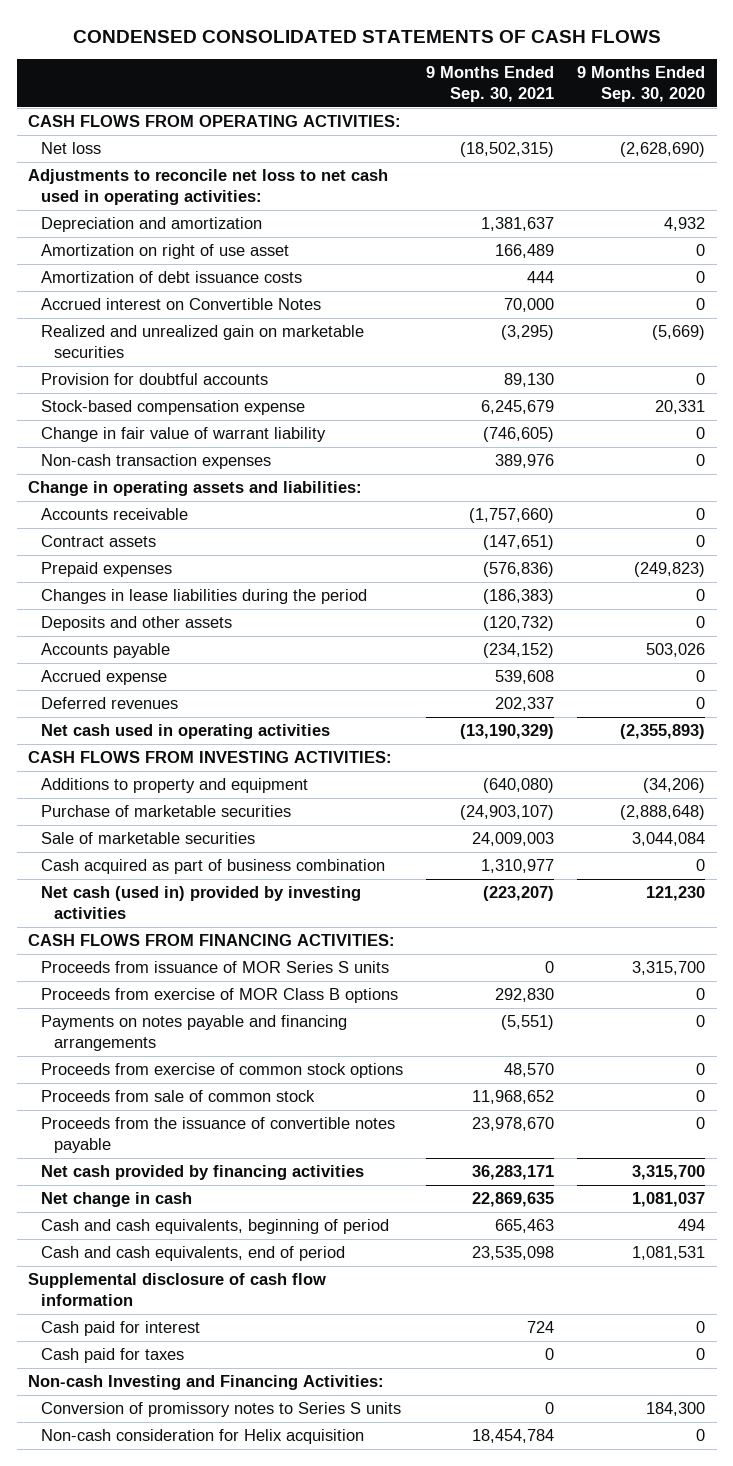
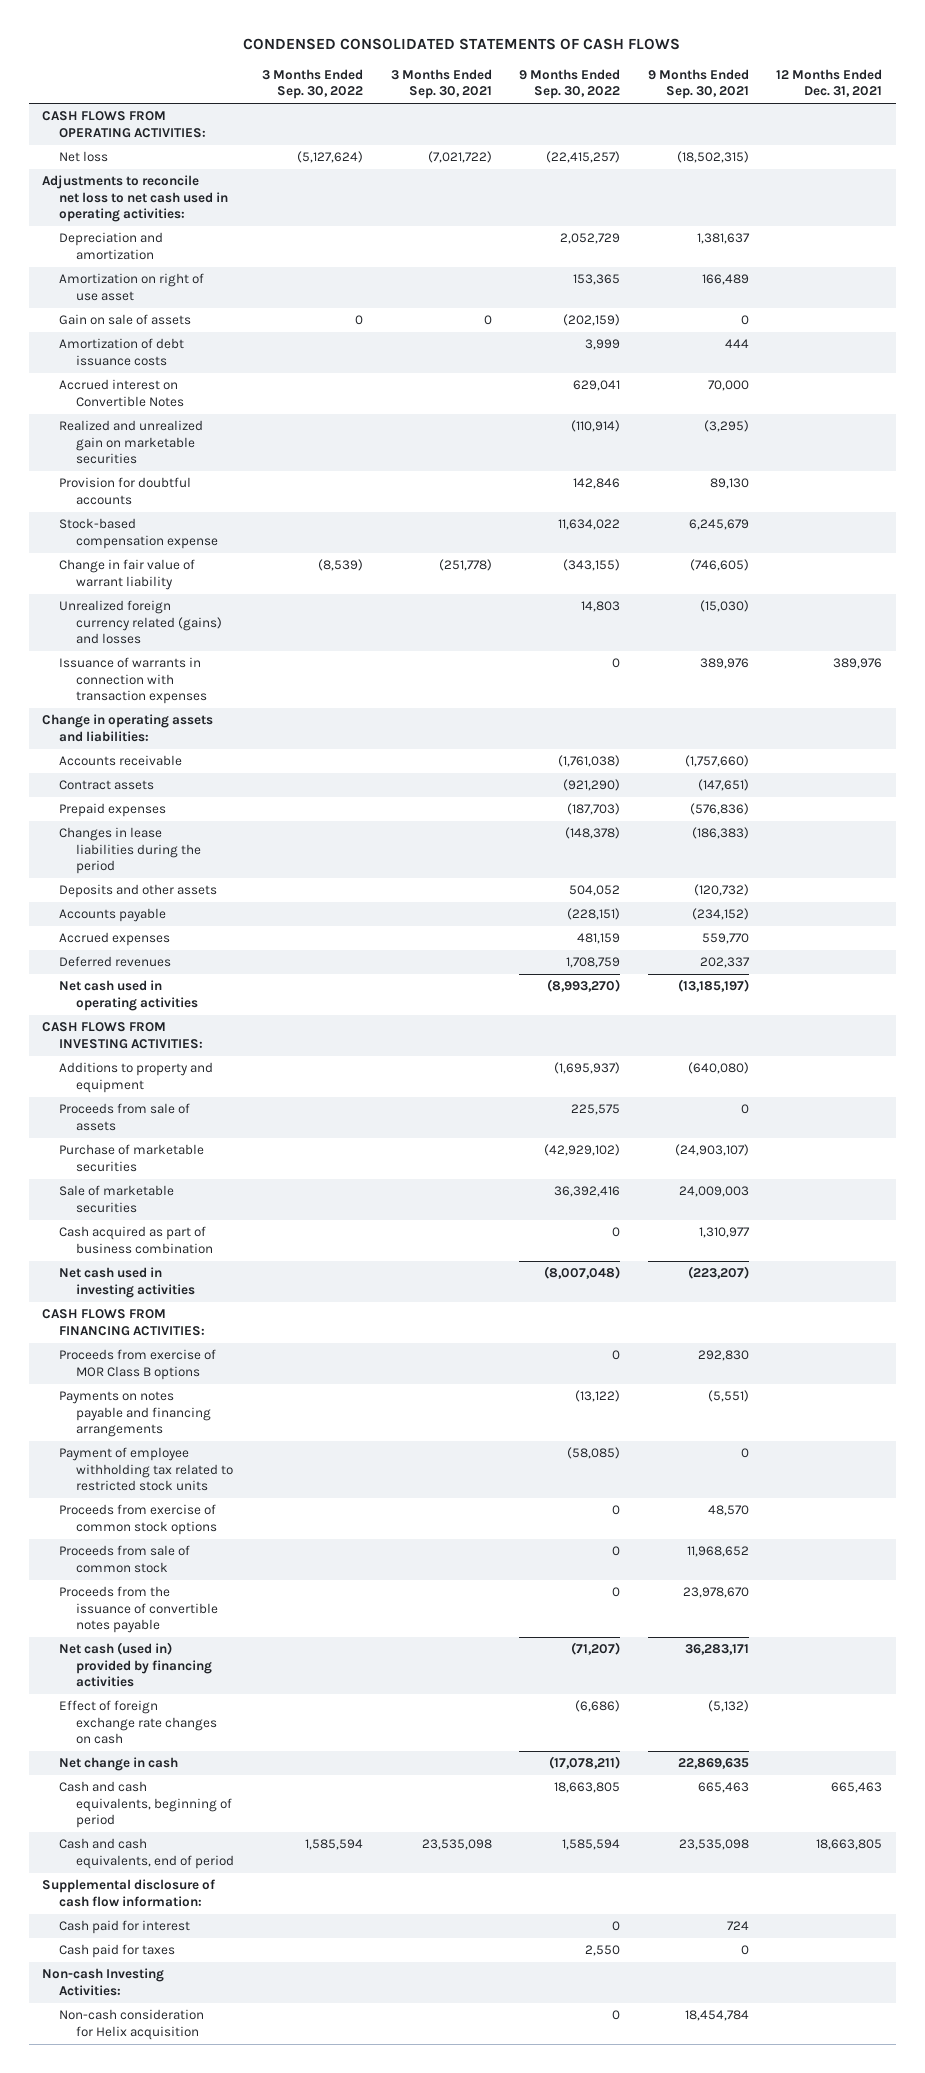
- | 9 Months Ended Sep. 30, 2021 | 9 Months Ended Sep. 30, 2020
+ | 3 Months Ended Sep. 30, 2022 | 3 Months Ended Sep. 30, 2021 | 9 Months Ended Sep. 30, 2022 | 9 Months Ended Sep. 30, 2021 | 12 Months Ended Dec. 31, 2021
+ Gain on sale of assets | 0 | 0 | (202,159) | 0 |
- Non-cash transaction expenses | 389,976 | 0
+ Unrealized foreign currency related (gains) and losses | | | 14,803 | (15,030) |
+ Issuance of warrants in connection with transaction expenses | | | 0 | 389,976 | 389,976
- Accrued expense | 539,608 | 0
+ Accrued expenses | | | 481,159 | 559,770 |
- Net cash used in operating activities | (13,190,329) | (2,355,893)
+ Net cash used in operating activities | | | (8,993,270) | (13,185,197) |
+ Proceeds from sale of assets | | | 225,575 | 0 |
- Net cash (used in) provided by investing activities | (223,207) | 121,230
+ Net cash used in investing activities | | | (8,007,048) | (223,207) |
- Proceeds from issuance of MOR Series S units | 0 | 3,315,700
+ Payment of employee withholding tax related to restricted stock units | | | (58,085) | 0 |
- Net cash provided by financing activities | 36,283,171 | 3,315,700
+ Net cash (used in) provided by financing activities | | | (71,207) | 36,283,171 |
+ Effect of foreign exchange rate changes on cash | | | (6,686) | (5,132) |
- Supplemental disclosure of cash flow information
+ Supplemental disclosure of cash flow information:
- Non-cash Investing and Financing Activities:
- Conversion of promissory notes to Series S units | 0 | 184,300
+ Non-cash Investing Activities:

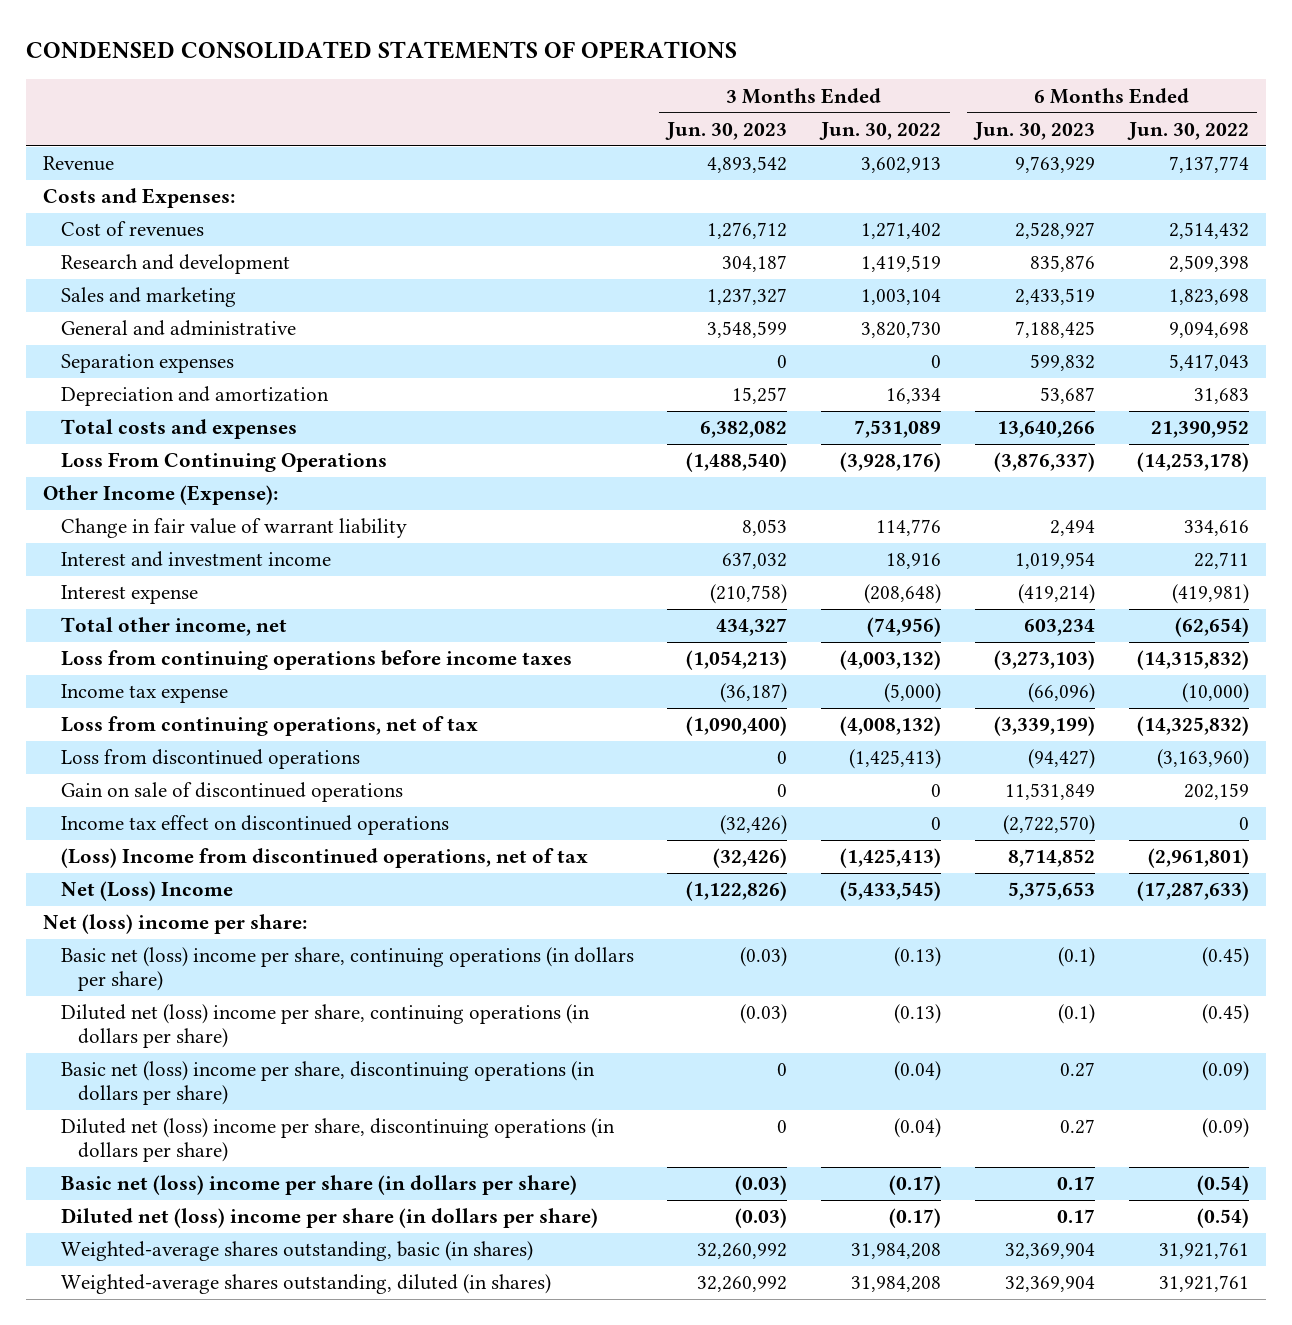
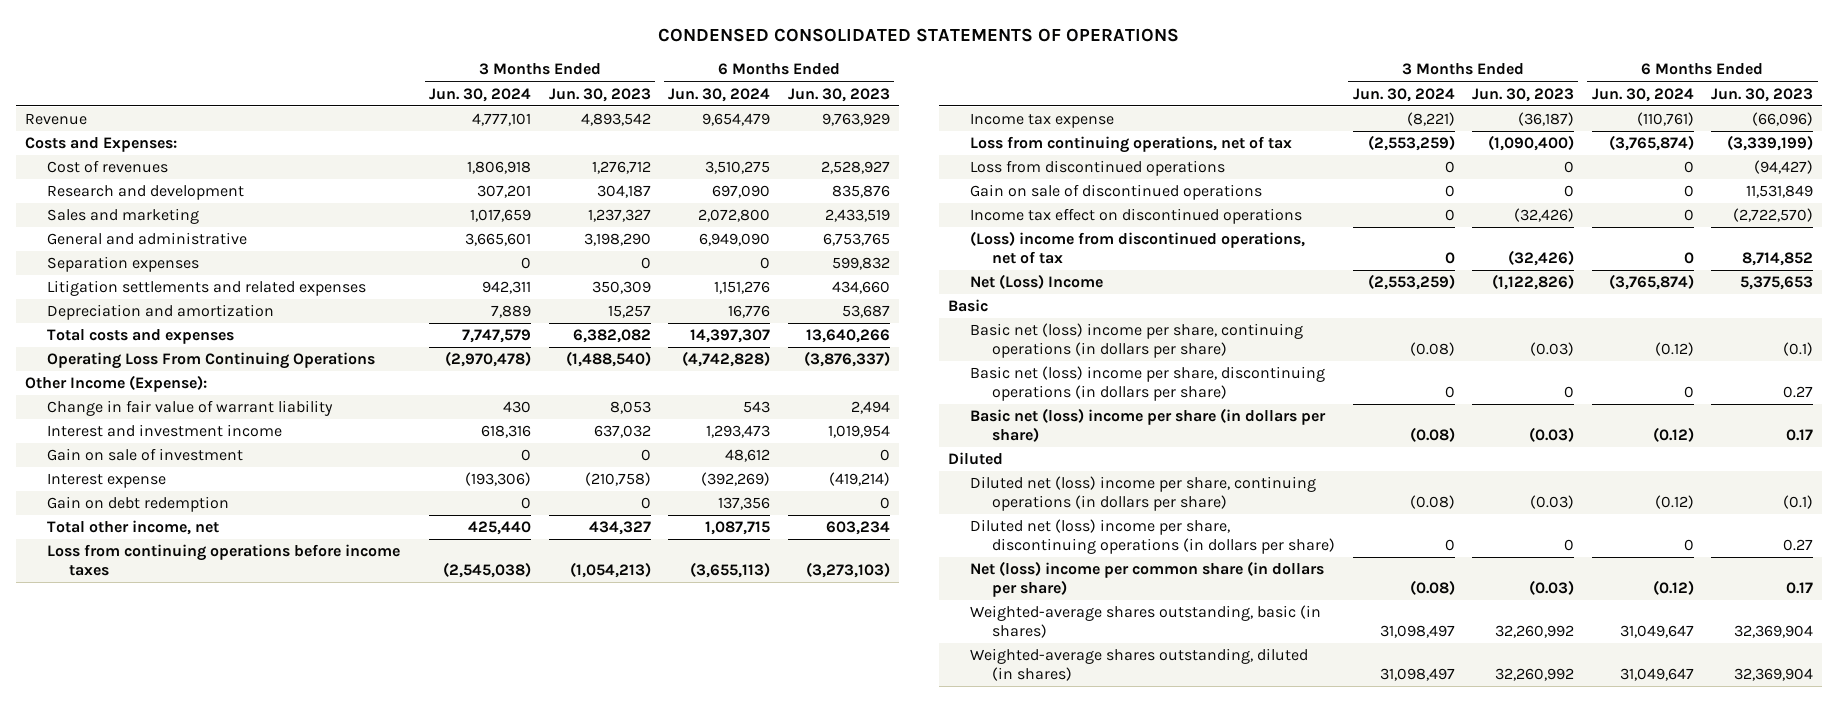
- | 3 Months Ended Jun. 30, 2023 | 3 Months Ended Jun. 30, 2022 | 6 Months Ended Jun. 30, 2023 | 6 Months Ended Jun. 30, 2022
+ | 3 Months Ended Jun. 30, 2024 | 3 Months Ended Jun. 30, 2023 | 6 Months Ended Jun. 30, 2024 | 6 Months Ended Jun. 30, 2023
- General and administrative | 3,548,599 | 3,820,730 | 7,188,425 | 9,094,698
+ General and administrative | 3,665,601 | 3,198,290 | 6,949,090 | 6,753,765
+ Litigation settlements and related expenses | 942,311 | 350,309 | 1,151,276 | 434,660
- Loss From Continuing Operations | (1,488,540) | (3,928,176) | (3,876,337) | (14,253,178)
+ Operating Loss From Continuing Operations | (2,970,478) | (1,488,540) | (4,742,828) | (3,876,337)
+ Gain on sale of investment | 0 | 0 | 48,612 | 0
+ Gain on debt redemption | 0 | 0 | 137,356 | 0
- (Loss) Income from discontinued operations, net of tax | (32,426) | (1,425,413) | 8,714,852 | (2,961,801)
+ (Loss) income from discontinued operations, net of tax | 0 | (32,426) | 0 | 8,714,852
- Net (loss) income per share:
+ Basic
- Diluted net (loss) income per share (in dollars per share) | (0.03) | (0.17) | 0.17 | (0.54)
+ Diluted
moved down: Diluted net (loss) income per share, continuing operations (in dollars per share) | (0.08) | (0.03) | (0.12) | (0.1)
moved down: Diluted net (loss) income per share, discontinuing operations (in dollars per share) | 0 | 0 | 0 | 0.27
+ Net (loss) income per common share (in dollars per share) | (0.08) | (0.03) | (0.12) | 0.17

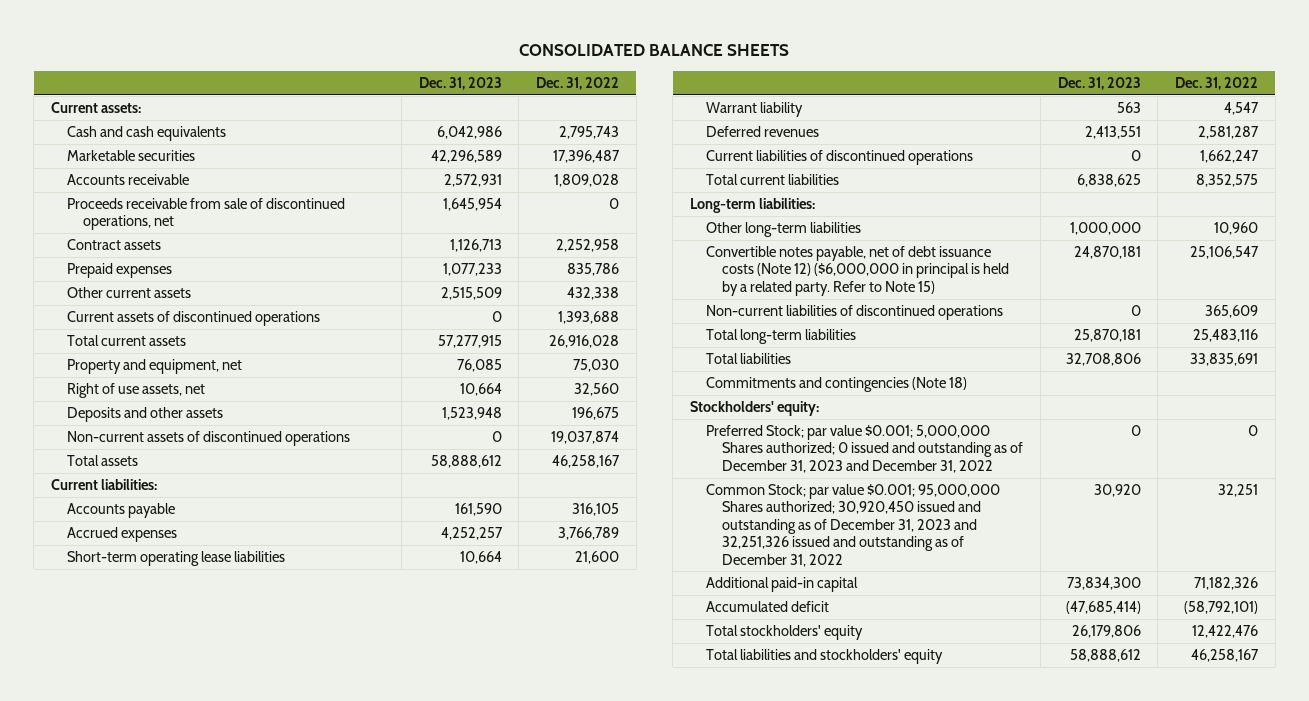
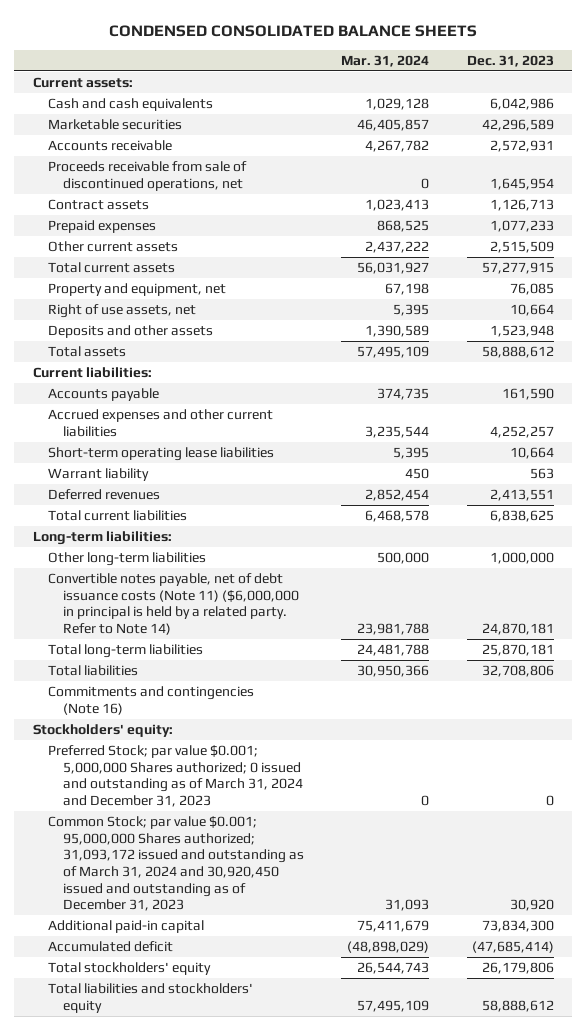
- CONSOLIDATED BALANCE SHEETS
+ CONDENSED CONSOLIDATED BALANCE SHEETS
- | Dec. 31, 2023 | Dec. 31, 2022
+ | Mar. 31, 2024 | Dec. 31, 2023
- Current assets of discontinued operations | 0 | 1,393,688
- Non-current assets of discontinued operations | 0 | 19,037,874
- Accrued expenses | 4,252,257 | 3,766,789
+ Accrued expenses and other current liabilities | 3,235,544 | 4,252,257
- Current liabilities of discontinued operations | 0 | 1,662,247
- Convertible notes payable, net of debt issuance costs (Note 12) ($6,000,000 in principal is held by a related party. Refer to Note 15) | 24,870,181 | 25,106,547
- Non-current liabilities of discontinued operations | 0 | 365,609
+ Convertible notes payable, net of debt issuance costs (Note 11) ($6,000,000 in principal is held by a related party. Refer to Note 14) | 23,981,788 | 24,870,181
- Commitments and contingencies (Note 18)
+ Commitments and contingencies (Note 16)
- Preferred Stock; par value $0.001; 5,000,000 Shares authorized; 0 issued and outstanding as of December 31, 2023 and December 31, 2022 | 0 | 0
- Common Stock; par value $0.001; 95,000,000 Shares authorized; 30,920,450 issued and outstanding as of December 31, 2023 and 32,251,326 issued and outstanding as of December 31, 2022 | 30,920 | 32,251
+ Preferred Stock; par value $0.001; 5,000,000 Shares authorized; 0 issued and outstanding as of March 31, 2024 and December 31, 2023 | 0 | 0
+ Common Stock; par value $0.001; 95,000,000 Shares authorized; 31,093,172 issued and outstanding as of March 31, 2024 and 30,920,450 issued and outstanding as of December 31, 2023 | 31,093 | 30,920

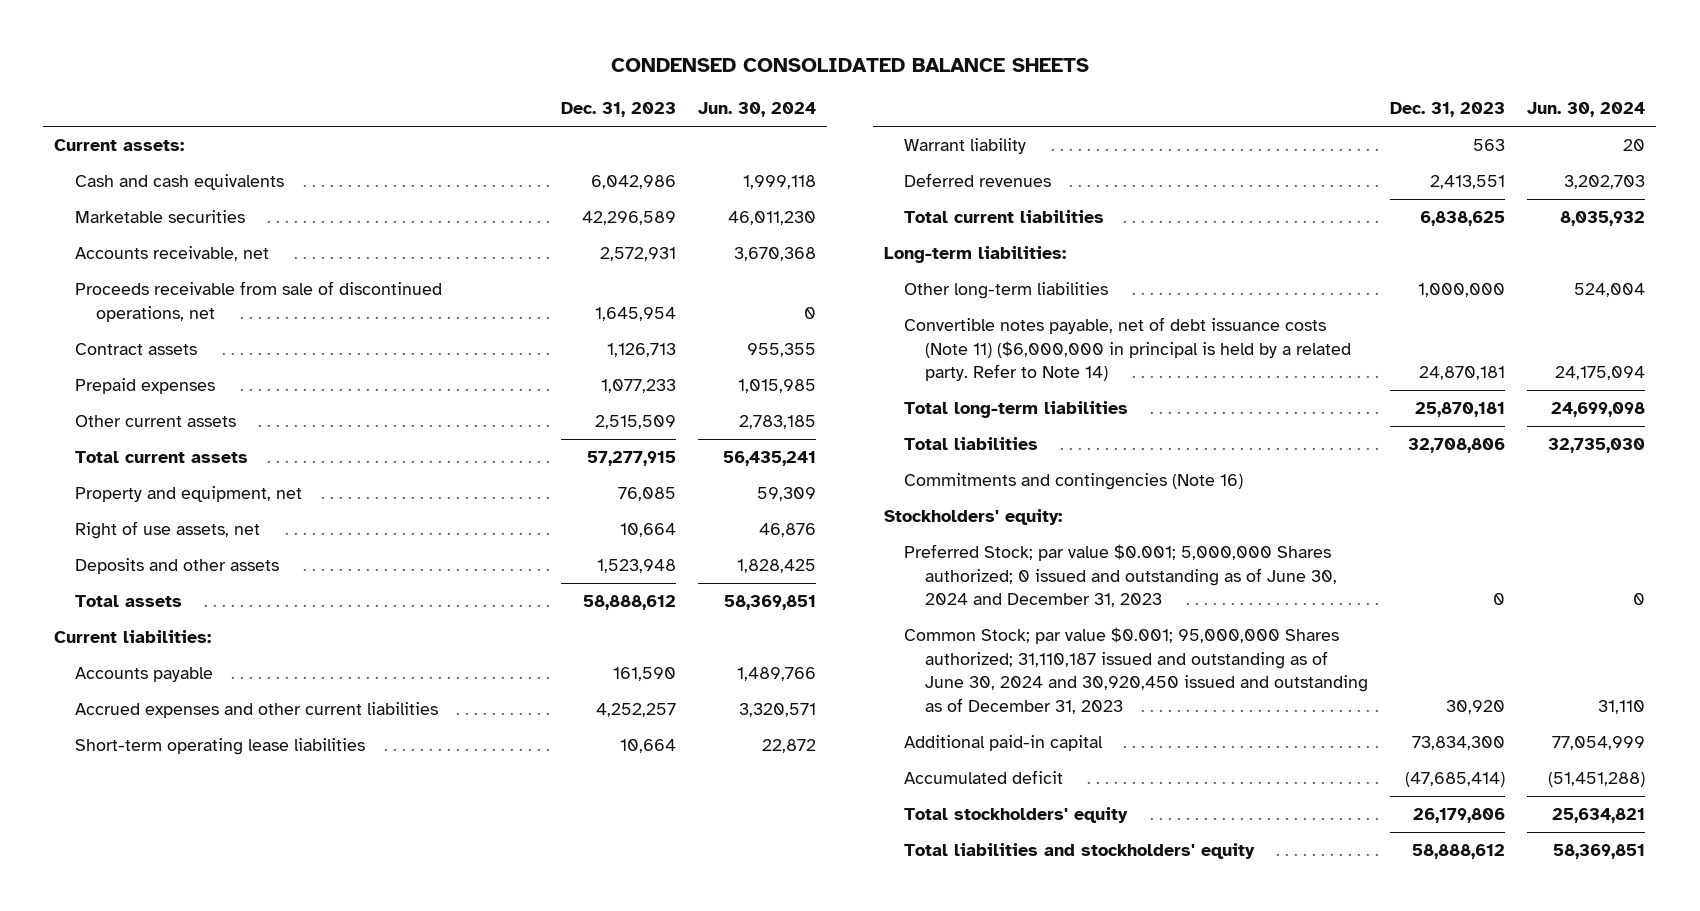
- | Mar. 31, 2024 | Dec. 31, 2023
+ | Dec. 31, 2023 | Jun. 30, 2024
- Accounts receivable | 4,267,782 | 2,572,931
+ Accounts receivable, net | 2,572,931 | 3,670,368
- Preferred Stock; par value $0.001; 5,000,000 Shares authorized; 0 issued and outstanding as of March 31, 2024 and December 31, 2023 | 0 | 0
- Common Stock; par value $0.001; 95,000,000 Shares authorized; 31,093,172 issued and outstanding as of March 31, 2024 and 30,920,450 issued and outstanding as of December 31, 2023 | 31,093 | 30,920
+ Preferred Stock; par value $0.001; 5,000,000 Shares authorized; 0 issued and outstanding as of June 30, 2024 and December 31, 2023 | 0 | 0
+ Common Stock; par value $0.001; 95,000,000 Shares authorized; 31,110,187 issued and outstanding as of June 30, 2024 and 30,920,450 issued and outstanding as of December 31, 2023 | 30,920 | 31,110

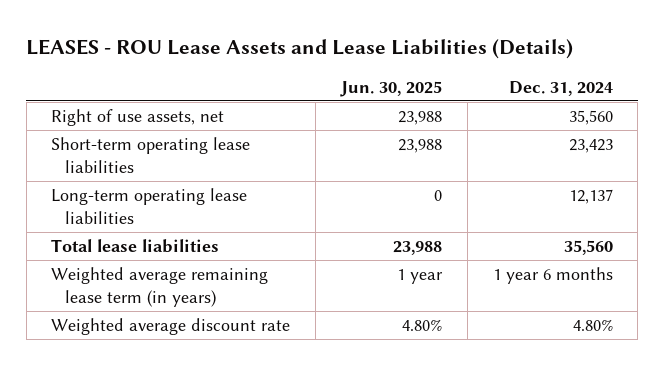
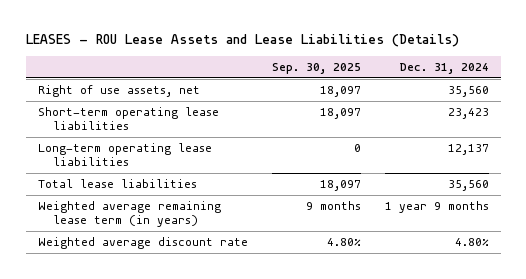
- | Jun. 30, 2025 | Dec. 31, 2024
+ | Sep. 30, 2025 | Dec. 31, 2024
- Weighted average remaining lease term (in years) | 1 year | 1 year 6 months
+ Weighted average remaining lease term (in years) | 9 months | 1 year 9 months

